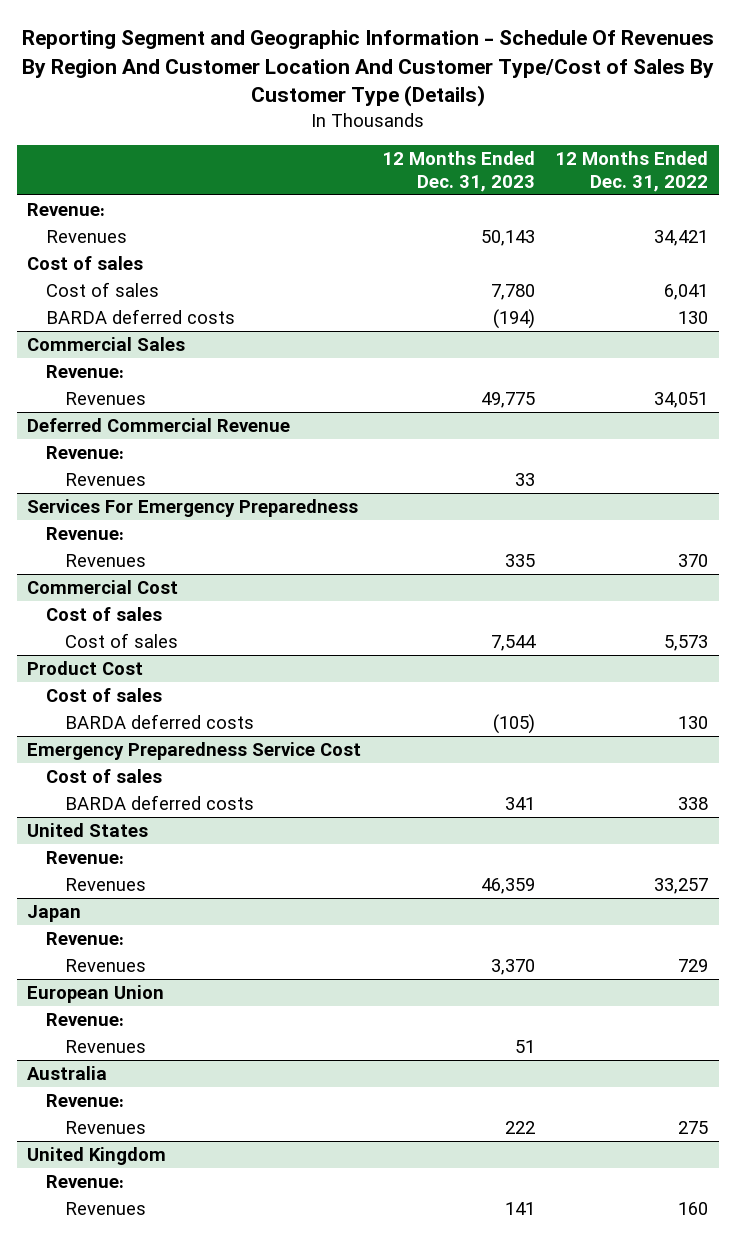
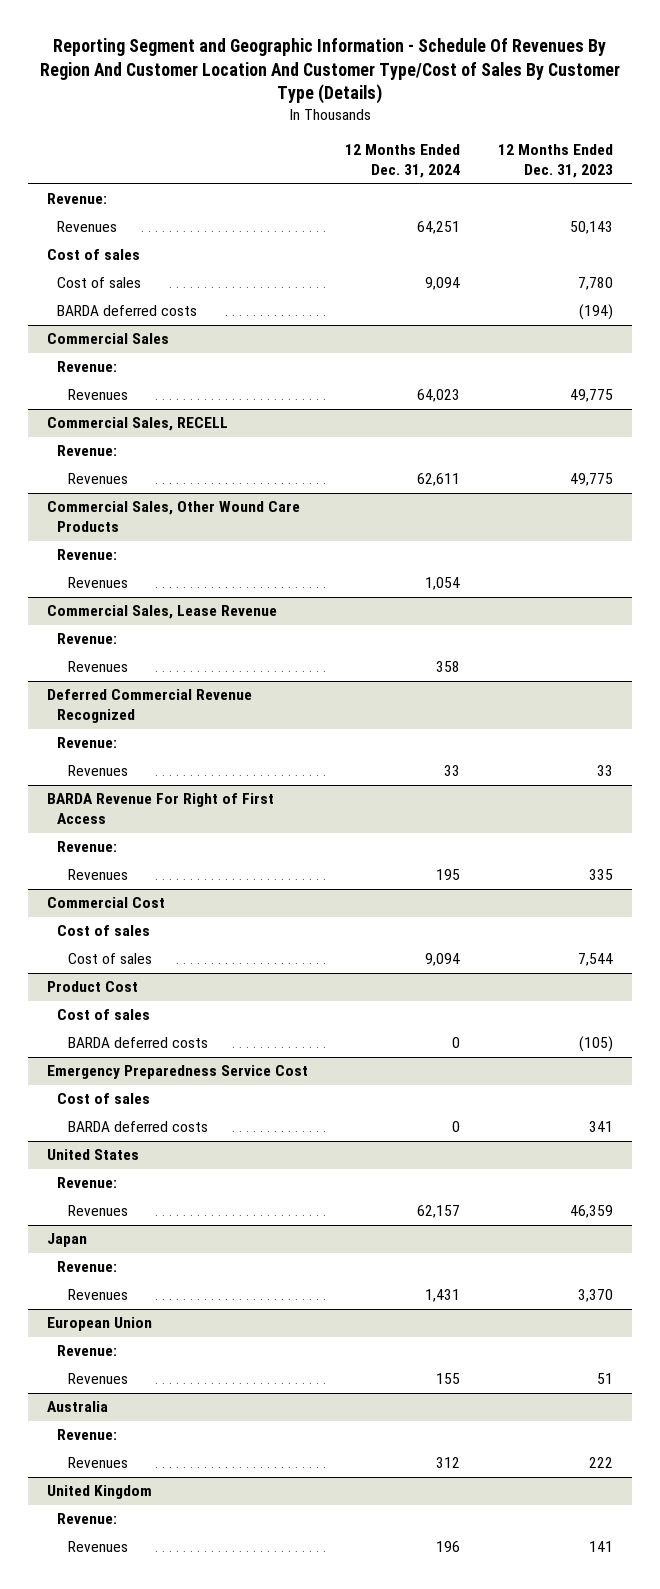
- | 12 Months Ended Dec. 31, 2023 | 12 Months Ended Dec. 31, 2022
+ | 12 Months Ended Dec. 31, 2024 | 12 Months Ended Dec. 31, 2023
- Deferred Commercial Revenue
+ Commercial Sales, RECELL
+ Revenues | 62,611 | 49,775
+ Commercial Sales, Other Wound Care Products
+ Revenue:
+ Revenues | 1,054 |
+ Commercial Sales, Lease Revenue
+ Revenue:
+ Revenues | 358 |
+ Deferred Commercial Revenue Recognized
+ Revenue:
- Services For Emergency Preparedness
+ BARDA Revenue For Right of First Access

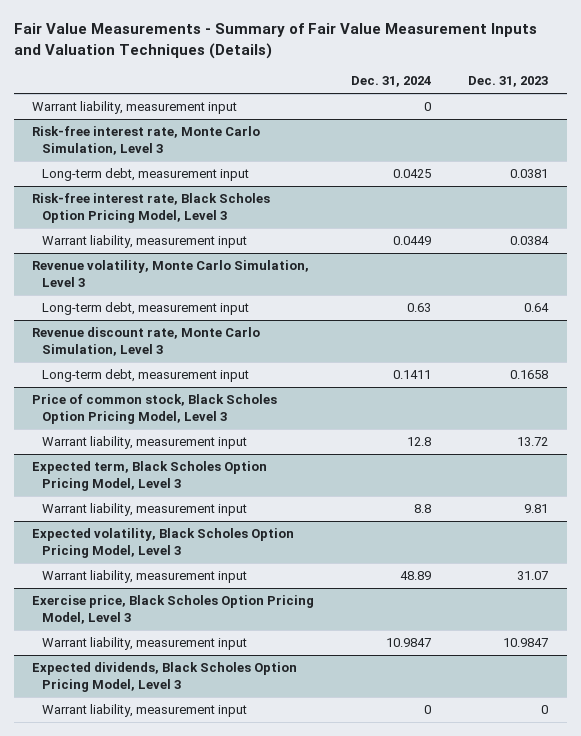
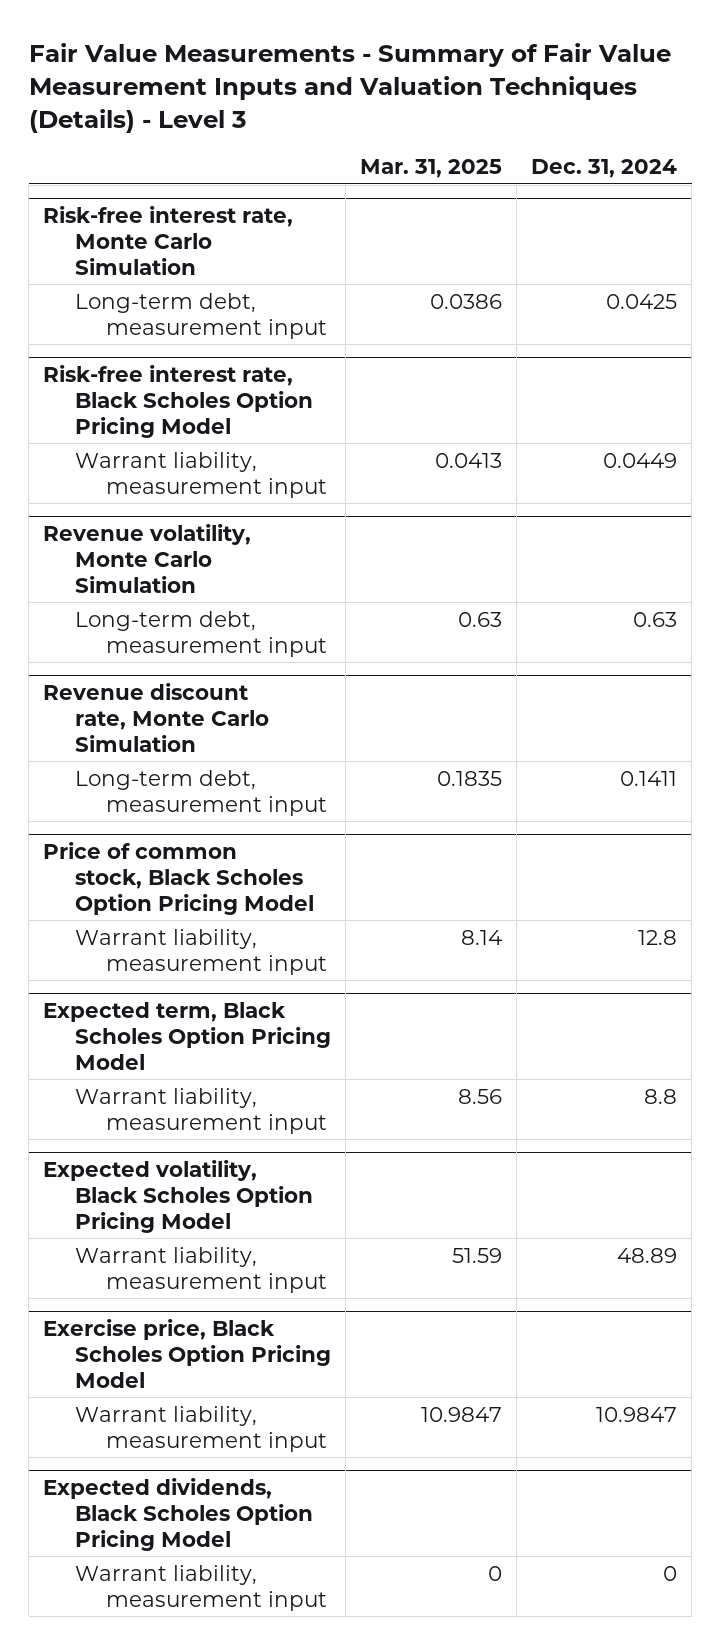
- Fair Value Measurements - Summary of Fair Value Measurement Inputs and Valuation Techniques (Details)
+ Fair Value Measurements - Summary of Fair Value Measurement Inputs and Valuation Techniques (Details) - Level 3
- | Dec. 31, 2024 | Dec. 31, 2023
+ | Mar. 31, 2025 | Dec. 31, 2024
- Warrant liability, measurement input | 0 |
- Risk-free interest rate, Monte Carlo Simulation, Level 3
+ Risk-free interest rate, Monte Carlo Simulation
- Risk-free interest rate, Black Scholes Option Pricing Model, Level 3
+ Risk-free interest rate, Black Scholes Option Pricing Model
- Revenue volatility, Monte Carlo Simulation, Level 3
+ Revenue volatility, Monte Carlo Simulation
- Revenue discount rate, Monte Carlo Simulation, Level 3
+ Revenue discount rate, Monte Carlo Simulation
- Price of common stock, Black Scholes Option Pricing Model, Level 3
+ Price of common stock, Black Scholes Option Pricing Model
- Expected term, Black Scholes Option Pricing Model, Level 3
+ Expected term, Black Scholes Option Pricing Model
- Expected volatility, Black Scholes Option Pricing Model, Level 3
+ Expected volatility, Black Scholes Option Pricing Model
- Exercise price, Black Scholes Option Pricing Model, Level 3
+ Exercise price, Black Scholes Option Pricing Model
- Expected dividends, Black Scholes Option Pricing Model, Level 3
+ Expected dividends, Black Scholes Option Pricing Model

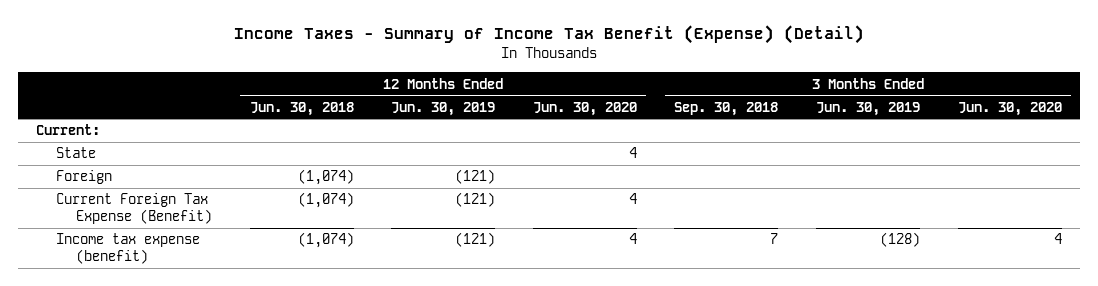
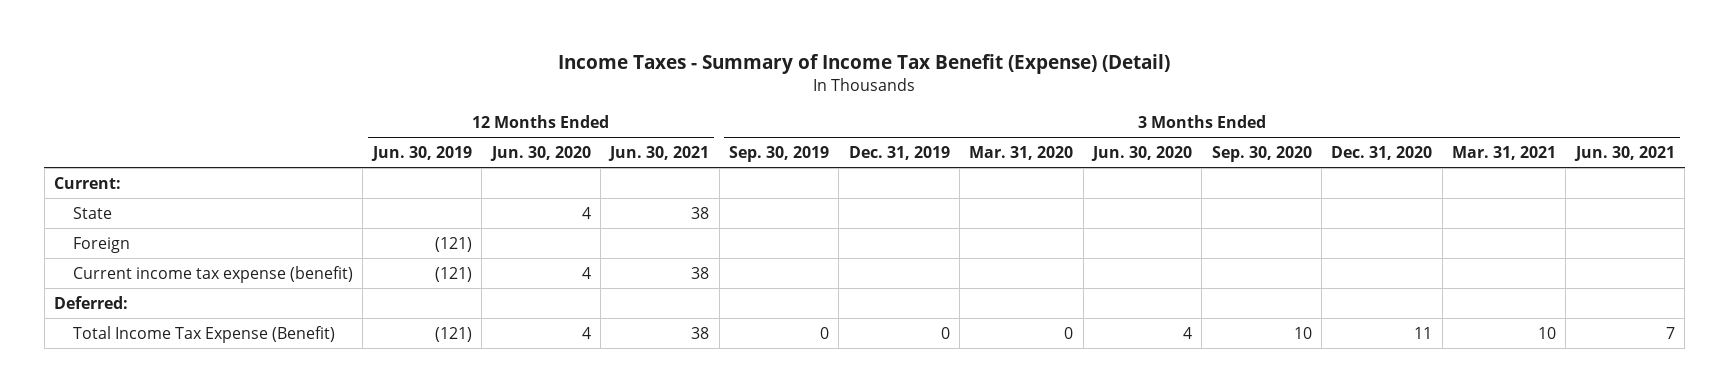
- | 12 Months Ended Jun. 30, 2018 | 12 Months Ended Jun. 30, 2019 | 12 Months Ended Jun. 30, 2020 | 3 Months Ended Sep. 30, 2018 | 3 Months Ended Jun. 30, 2019 | 3 Months Ended Jun. 30, 2020
+ | 12 Months Ended Jun. 30, 2019 | 12 Months Ended Jun. 30, 2020 | 12 Months Ended Jun. 30, 2021 | 3 Months Ended Sep. 30, 2019 | 3 Months Ended Dec. 31, 2019 | 3 Months Ended Mar. 31, 2020 | 3 Months Ended Jun. 30, 2020 | 3 Months Ended Sep. 30, 2020 | 3 Months Ended Dec. 31, 2020 | 3 Months Ended Mar. 31, 2021 | 3 Months Ended Jun. 30, 2021
- Current Foreign Tax Expense (Benefit) | (1,074) | (121) | 4 | | |
- Income tax expense (benefit) | (1,074) | (121) | 4 | 7 | (128) | 4
+ Current income tax expense (benefit) | (121) | 4 | 38 | | | | | | | |
+ Deferred:
+ Total Income Tax Expense (Benefit) | (121) | 4 | 38 | 0 | 0 | 0 | 4 | 10 | 11 | 10 | 7

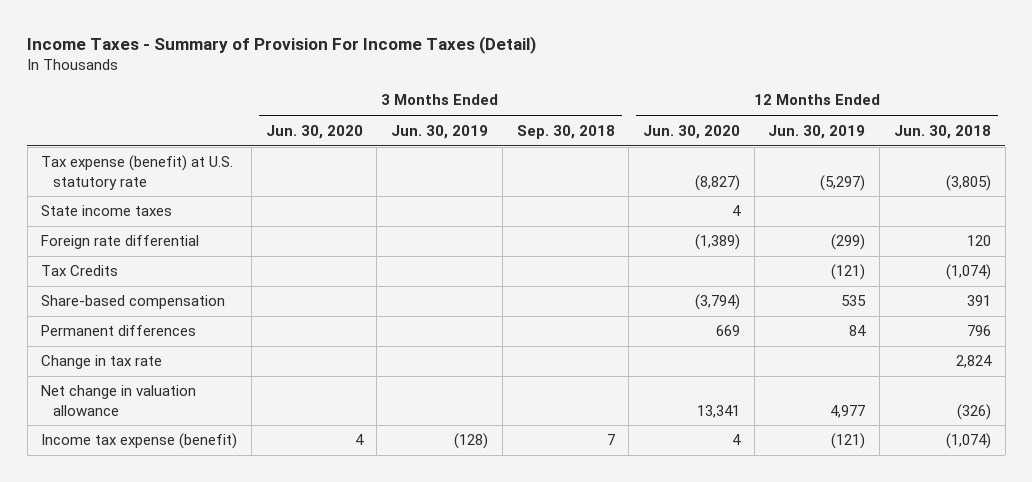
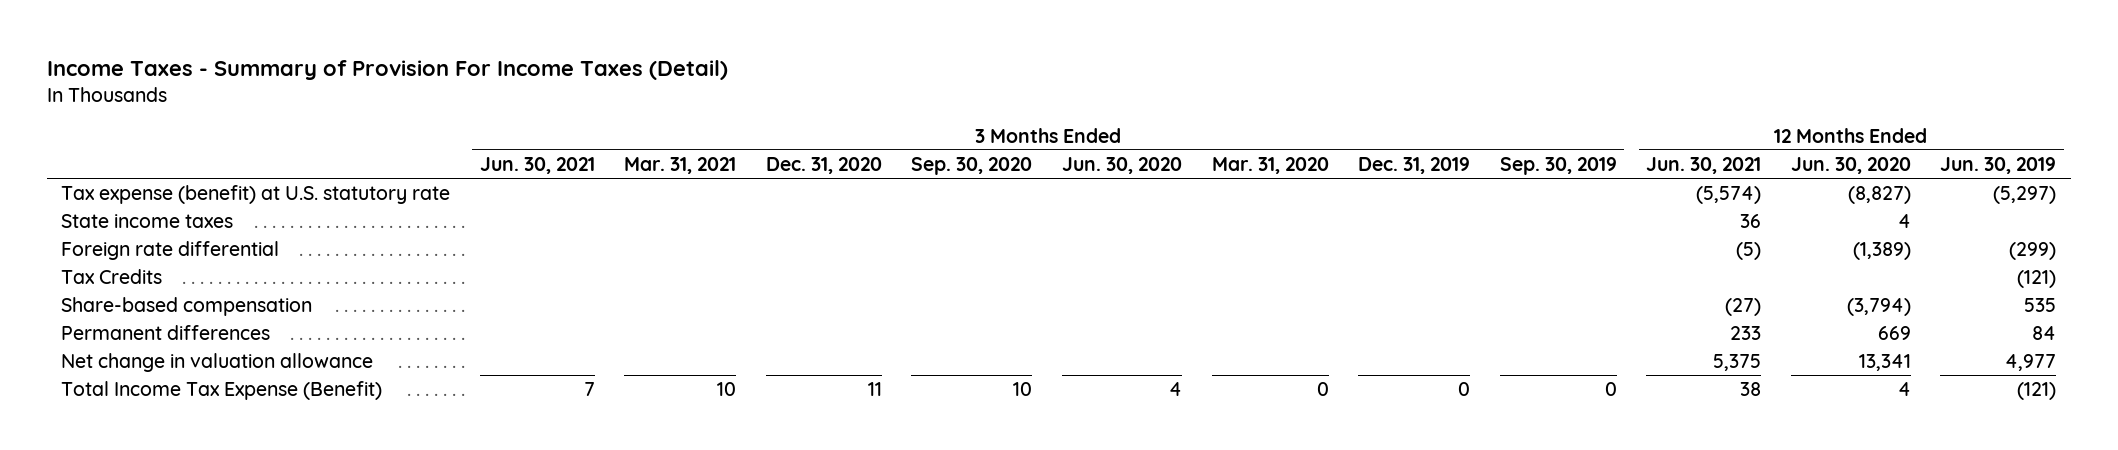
- | 3 Months Ended Jun. 30, 2020 | 3 Months Ended Jun. 30, 2019 | 3 Months Ended Sep. 30, 2018 | 12 Months Ended Jun. 30, 2020 | 12 Months Ended Jun. 30, 2019 | 12 Months Ended Jun. 30, 2018
+ | 3 Months Ended Jun. 30, 2021 | 3 Months Ended Mar. 31, 2021 | 3 Months Ended Dec. 31, 2020 | 3 Months Ended Sep. 30, 2020 | 3 Months Ended Jun. 30, 2020 | 3 Months Ended Mar. 31, 2020 | 3 Months Ended Dec. 31, 2019 | 3 Months Ended Sep. 30, 2019 | 12 Months Ended Jun. 30, 2021 | 12 Months Ended Jun. 30, 2020 | 12 Months Ended Jun. 30, 2019
- Change in tax rate | | | | | | 2,824
- Income tax expense (benefit) | 4 | (128) | 7 | 4 | (121) | (1,074)
+ Total Income Tax Expense (Benefit) | 7 | 10 | 11 | 10 | 4 | 0 | 0 | 0 | 38 | 4 | (121)

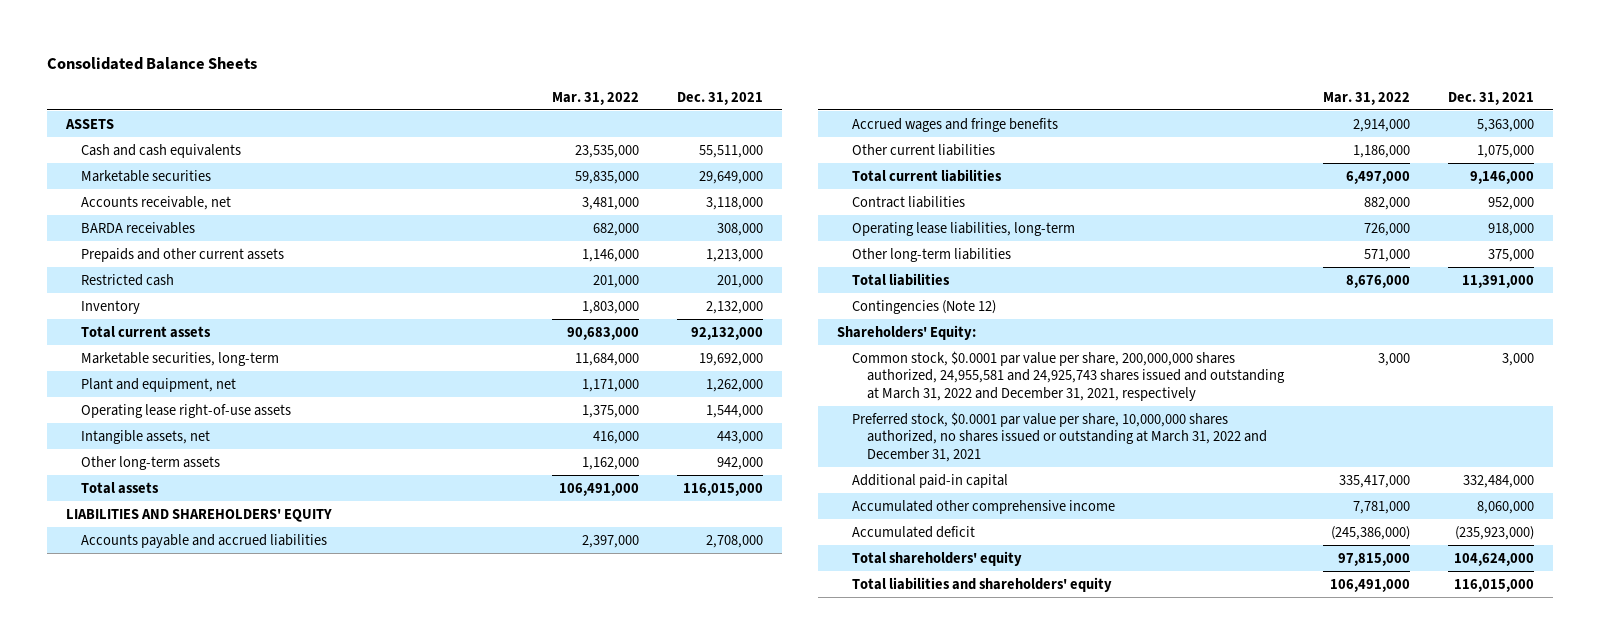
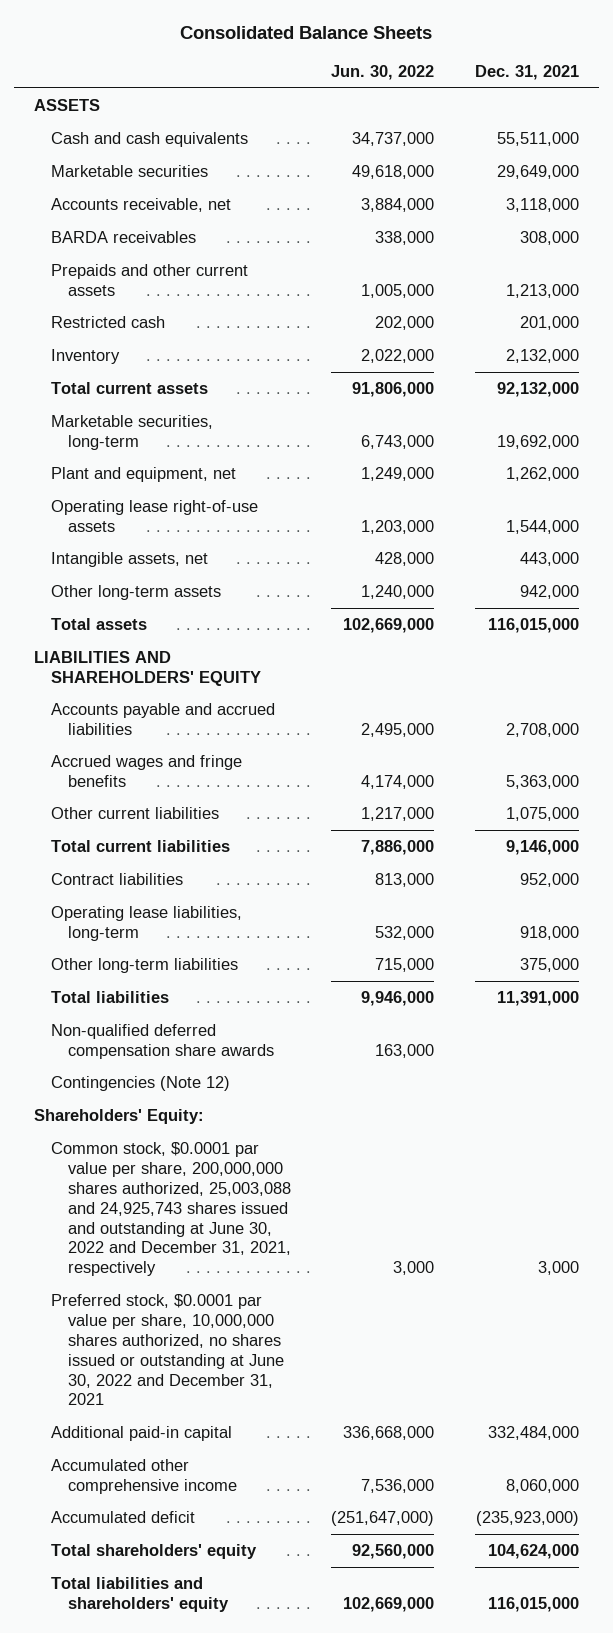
- | Mar. 31, 2022 | Dec. 31, 2021
+ | Jun. 30, 2022 | Dec. 31, 2021
+ Non-qualified deferred compensation share awards | 163,000 |
- Common stock, $0.0001 par value per share, 200,000,000 shares authorized, 24,955,581 and 24,925,743 shares issued and outstanding at March 31, 2022 and December 31, 2021, respectively | 3,000 | 3,000
- Preferred stock, $0.0001 par value per share, 10,000,000 shares authorized, no shares issued or outstanding at March 31, 2022 and December 31, 2021
+ Common stock, $0.0001 par value per share, 200,000,000 shares authorized, 25,003,088 and 24,925,743 shares issued and outstanding at June 30, 2022 and December 31, 2021, respectively | 3,000 | 3,000
+ Preferred stock, $0.0001 par value per share, 10,000,000 shares authorized, no shares issued or outstanding at June 30, 2022 and December 31, 2021

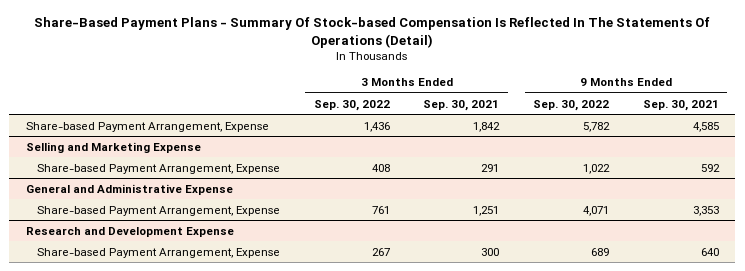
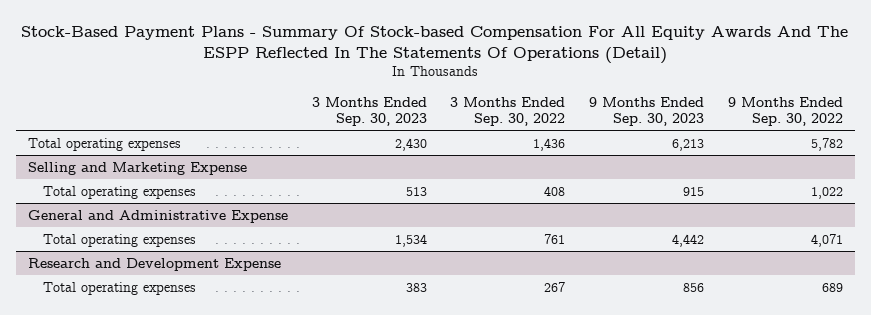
- Share-Based Payment Plans - Summary Of Stock-based Compensation Is Reflected In The Statements Of Operations (Detail)
+ Stock-Based Payment Plans - Summary Of Stock-based Compensation For All Equity Awards And The ESPP Reflected In The Statements Of Operations (Detail)
- | 3 Months Ended Sep. 30, 2022 | 3 Months Ended Sep. 30, 2021 | 9 Months Ended Sep. 30, 2022 | 9 Months Ended Sep. 30, 2021
+ | 3 Months Ended Sep. 30, 2023 | 3 Months Ended Sep. 30, 2022 | 9 Months Ended Sep. 30, 2023 | 9 Months Ended Sep. 30, 2022
- Share-based Payment Arrangement, Expense | 1,436 | 1,842 | 5,782 | 4,585
+ Total operating expenses | 2,430 | 1,436 | 6,213 | 5,782
@ Selling and Marketing Expense
- Share-based Payment Arrangement, Expense | 408 | 291 | 1,022 | 592
+ Total operating expenses | 513 | 408 | 915 | 1,022
@ General and Administrative Expense
- Share-based Payment Arrangement, Expense | 761 | 1,251 | 4,071 | 3,353
+ Total operating expenses | 1,534 | 761 | 4,442 | 4,071
@ Research and Development Expense
- Share-based Payment Arrangement, Expense | 267 | 300 | 689 | 640
+ Total operating expenses | 383 | 267 | 856 | 689

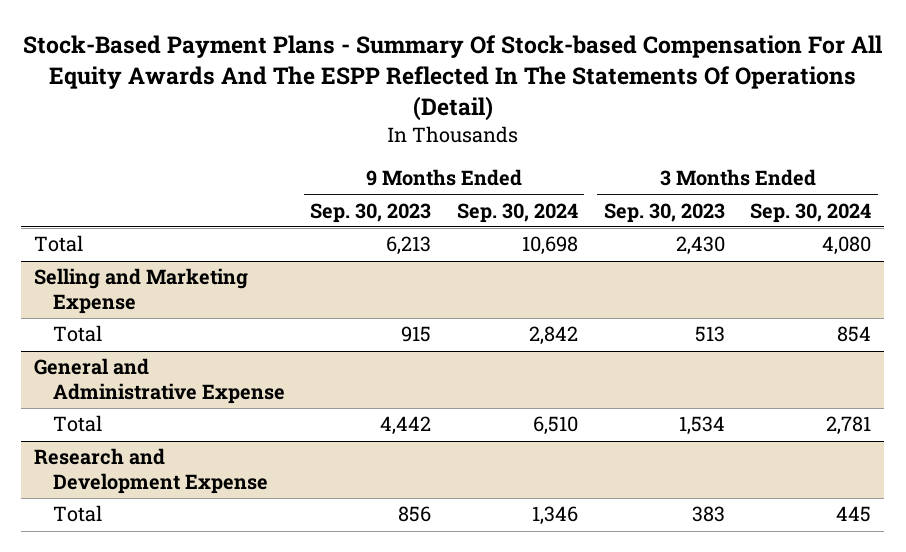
- | 3 Months Ended Sep. 30, 2023 | 3 Months Ended Sep. 30, 2022 | 9 Months Ended Sep. 30, 2023 | 9 Months Ended Sep. 30, 2022
+ | 9 Months Ended Sep. 30, 2023 | 9 Months Ended Sep. 30, 2024 | 3 Months Ended Sep. 30, 2023 | 3 Months Ended Sep. 30, 2024
- Total operating expenses | 2,430 | 1,436 | 6,213 | 5,782
+ Total | 6,213 | 10,698 | 2,430 | 4,080
@ Selling and Marketing Expense
- Total operating expenses | 513 | 408 | 915 | 1,022
+ Total | 915 | 2,842 | 513 | 854
@ General and Administrative Expense
- Total operating expenses | 1,534 | 761 | 4,442 | 4,071
+ Total | 4,442 | 6,510 | 1,534 | 2,781
@ Research and Development Expense
- Total operating expenses | 383 | 267 | 856 | 689
+ Total | 856 | 1,346 | 383 | 445

